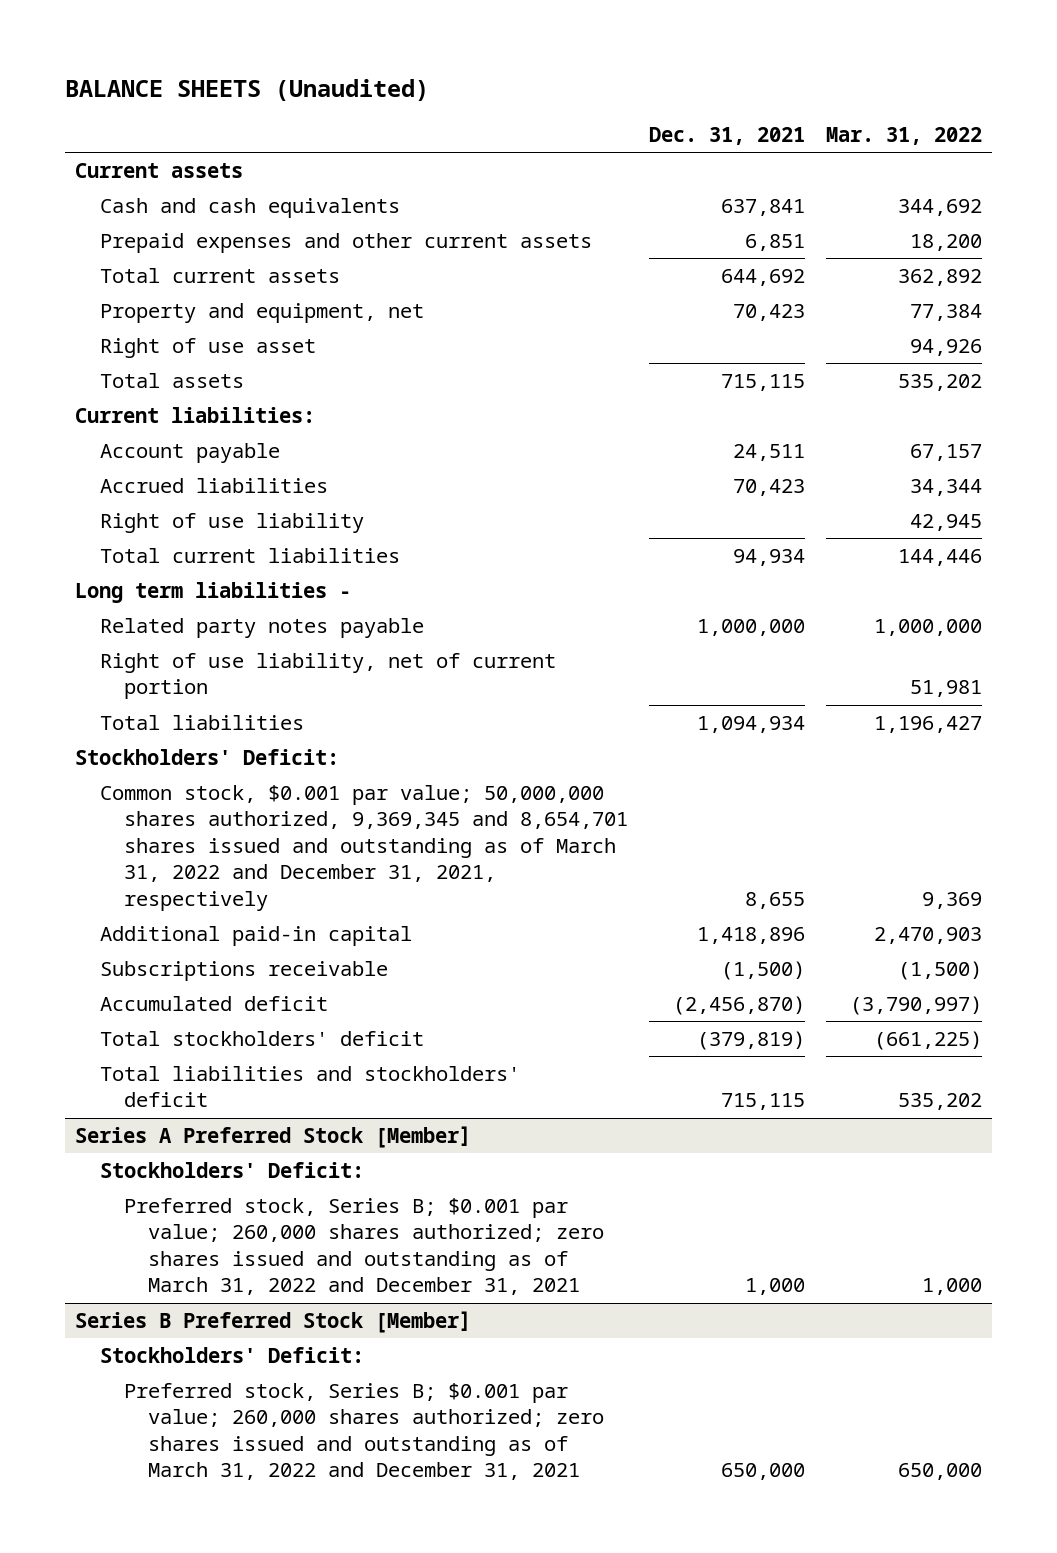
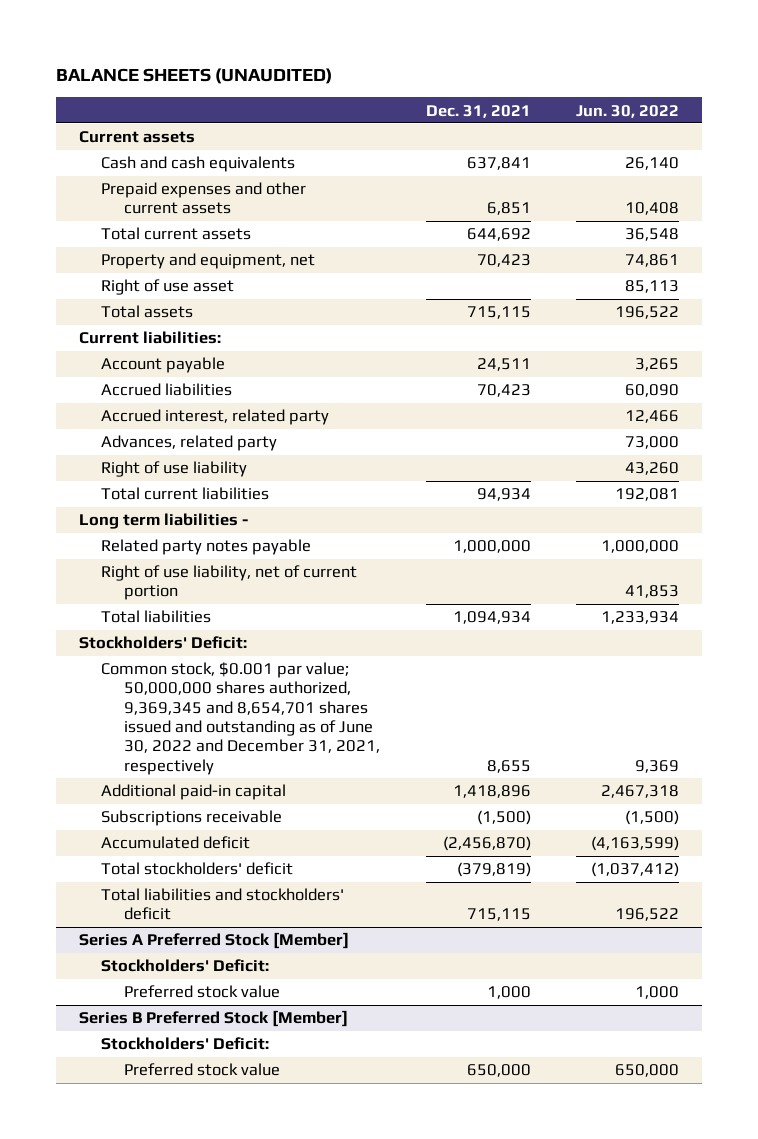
- BALANCE SHEETS (Unaudited)
+ BALANCE SHEETS (UNAUDITED)
- | Dec. 31, 2021 | Mar. 31, 2022
+ | Dec. 31, 2021 | Jun. 30, 2022
+ Accrued interest, related party | | 12,466
+ Advances, related party | | 73,000
- Common stock, $0.001 par value; 50,000,000 shares authorized, 9,369,345 and 8,654,701 shares issued and outstanding as of March 31, 2022 and December 31, 2021, respectively | 8,655 | 9,369
+ Common stock, $0.001 par value; 50,000,000 shares authorized, 9,369,345 and 8,654,701 shares issued and outstanding as of June 30, 2022 and December 31, 2021, respectively | 8,655 | 9,369
@ Series A Preferred Stock [Member]
- Preferred stock, Series B; $0.001 par value; 260,000 shares authorized; zero shares issued and outstanding as of March 31, 2022 and December 31, 2021 | 1,000 | 1,000
+ Preferred stock value | 1,000 | 1,000
@ Series B Preferred Stock [Member]
- Preferred stock, Series B; $0.001 par value; 260,000 shares authorized; zero shares issued and outstanding as of March 31, 2022 and December 31, 2021 | 650,000 | 650,000
+ Preferred stock value | 650,000 | 650,000

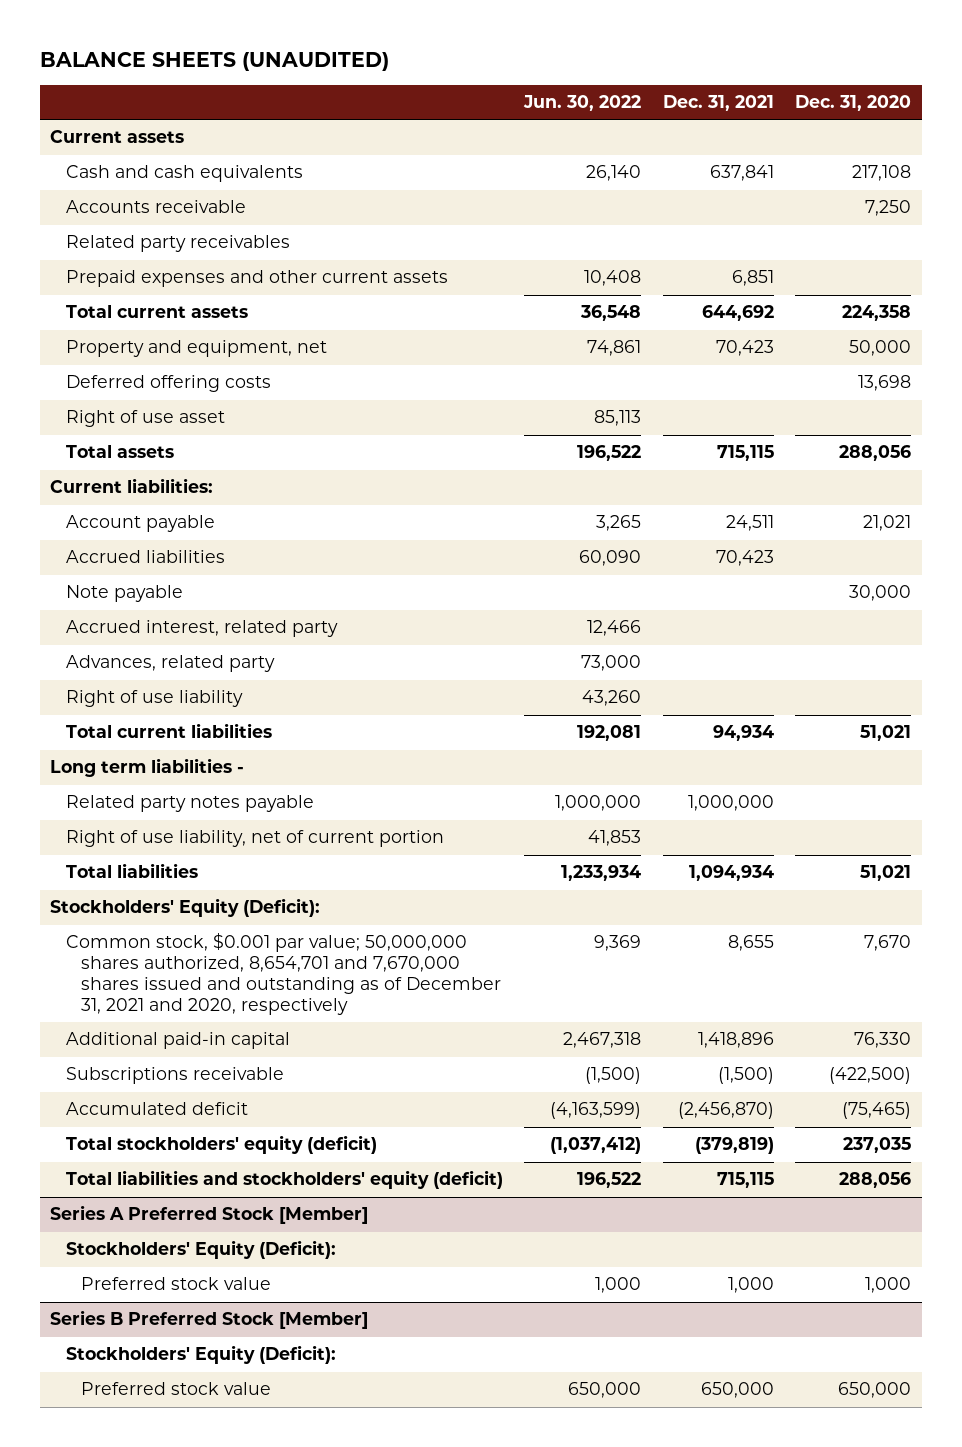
- | Dec. 31, 2021 | Jun. 30, 2022
+ | Jun. 30, 2022 | Dec. 31, 2021 | Dec. 31, 2020
+ Accounts receivable | | | 7,250
+ Related party receivables
+ Deferred offering costs | | | 13,698
+ Note payable | | | 30,000
- Stockholders' Deficit:
- Common stock, $0.001 par value; 50,000,000 shares authorized, 9,369,345 and 8,654,701 shares issued and outstanding as of June 30, 2022 and December 31, 2021, respectively | 8,655 | 9,369
+ Stockholders' Equity (Deficit):
+ Common stock, $0.001 par value; 50,000,000 shares authorized, 8,654,701 and 7,670,000 shares issued and outstanding as of December 31, 2021 and 2020, respectively | 9,369 | 8,655 | 7,670
- Total stockholders' deficit | (379,819) | (1,037,412)
- Total liabilities and stockholders' deficit | 715,115 | 196,522
+ Total stockholders' equity (deficit) | (1,037,412) | (379,819) | 237,035
+ Total liabilities and stockholders' equity (deficit) | 196,522 | 715,115 | 288,056
@ Series A Preferred Stock [Member]
- Stockholders' Deficit:
+ Stockholders' Equity (Deficit):
@ Series B Preferred Stock [Member]
- Stockholders' Deficit:
+ Stockholders' Equity (Deficit):

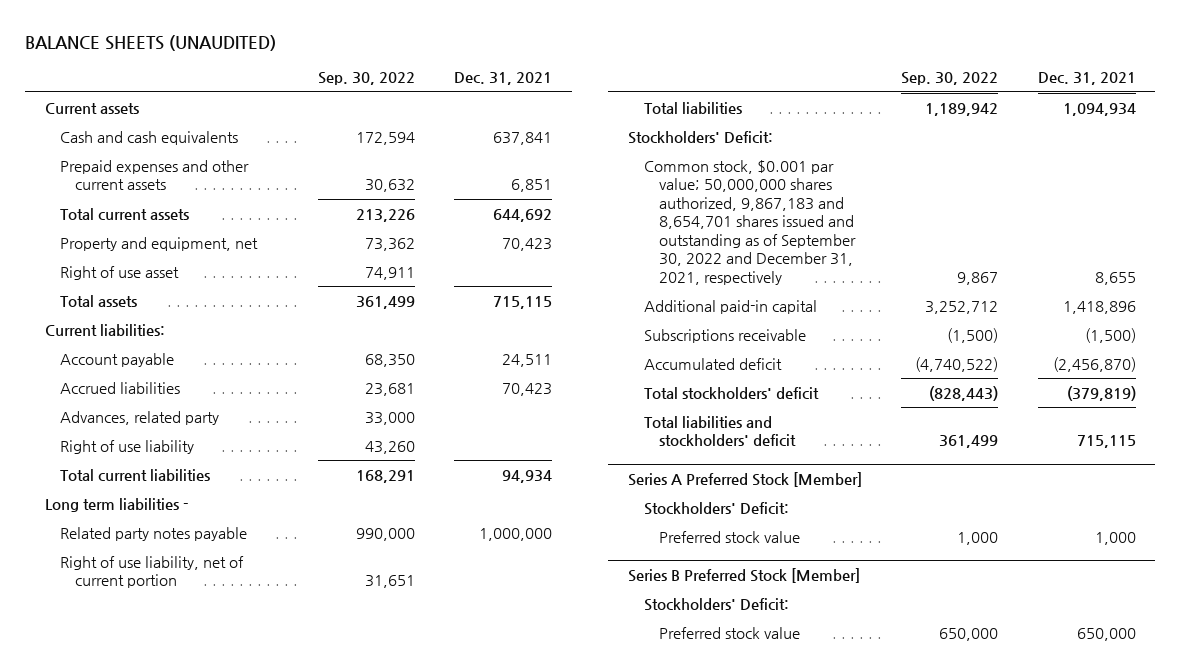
- | Jun. 30, 2022 | Dec. 31, 2021 | Dec. 31, 2020
+ | Sep. 30, 2022 | Dec. 31, 2021
- Accounts receivable | | | 7,250
- Related party receivables
- Deferred offering costs | | | 13,698
- Note payable | | | 30,000
- Accrued interest, related party | 12,466 | |
- Stockholders' Equity (Deficit):
- Common stock, $0.001 par value; 50,000,000 shares authorized, 8,654,701 and 7,670,000 shares issued and outstanding as of December 31, 2021 and 2020, respectively | 9,369 | 8,655 | 7,670
+ Stockholders' Deficit:
+ Common stock, $0.001 par value; 50,000,000 shares authorized, 9,867,183 and 8,654,701 shares issued and outstanding as of September 30, 2022 and December 31, 2021, respectively | 9,867 | 8,655
- Total stockholders' equity (deficit) | (1,037,412) | (379,819) | 237,035
- Total liabilities and stockholders' equity (deficit) | 196,522 | 715,115 | 288,056
+ Total stockholders' deficit | (828,443) | (379,819)
+ Total liabilities and stockholders' deficit | 361,499 | 715,115
@ Series A Preferred Stock [Member]
- Stockholders' Equity (Deficit):
+ Stockholders' Deficit:
@ Series B Preferred Stock [Member]
- Stockholders' Equity (Deficit):
+ Stockholders' Deficit:

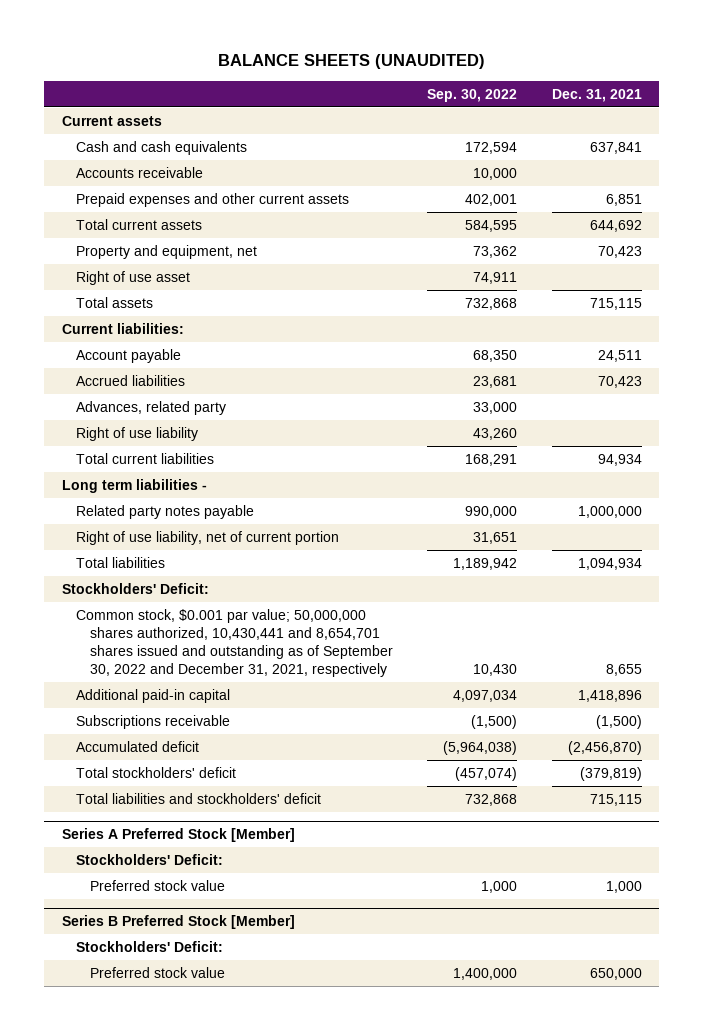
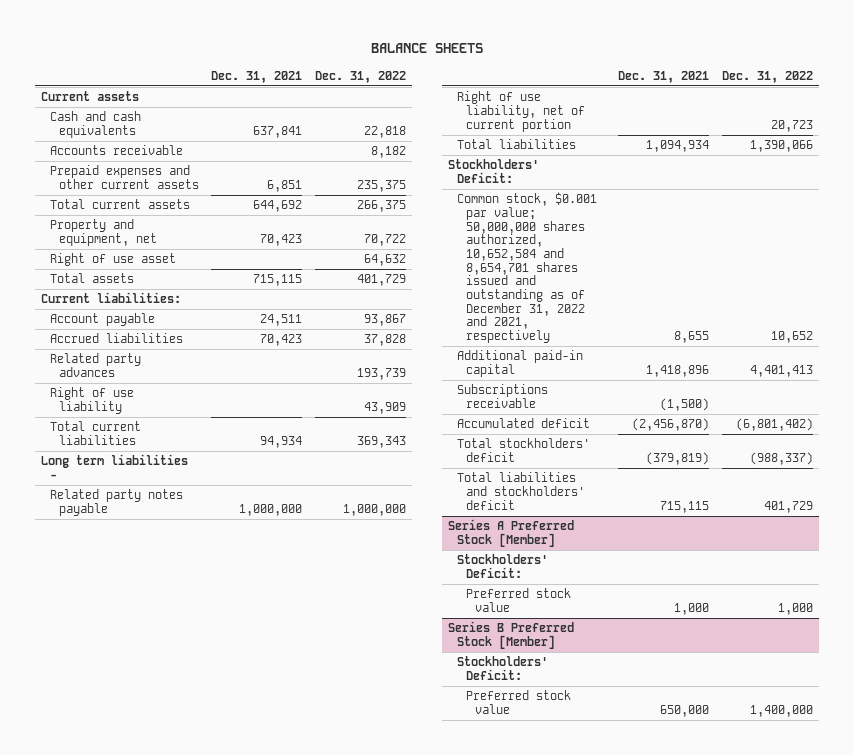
- BALANCE SHEETS (UNAUDITED)
+ BALANCE SHEETS
- | Sep. 30, 2022 | Dec. 31, 2021
+ | Dec. 31, 2021 | Dec. 31, 2022
- Advances, related party | 33,000 |
+ Related party advances | | 193,739
- Common stock, $0.001 par value; 50,000,000 shares authorized, 10,430,441 and 8,654,701 shares issued and outstanding as of September 30, 2022 and December 31, 2021, respectively | 10,430 | 8,655
+ Common stock, $0.001 par value; 50,000,000 shares authorized, 10,652,584 and 8,654,701 shares issued and outstanding as of December 31, 2022 and 2021, respectively | 8,655 | 10,652

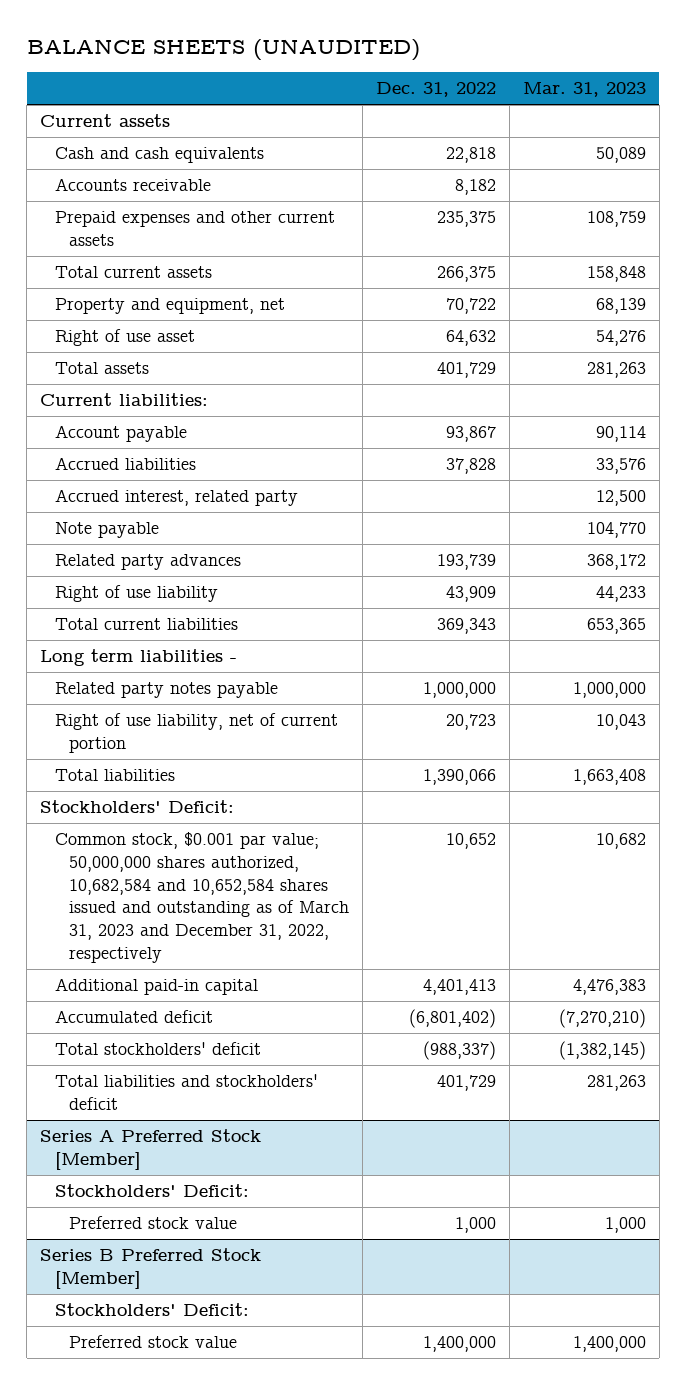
- BALANCE SHEETS
+ BALANCE SHEETS (UNAUDITED)
- | Dec. 31, 2021 | Dec. 31, 2022
+ | Dec. 31, 2022 | Mar. 31, 2023
+ Accrued interest, related party | | 12,500
+ Note payable | | 104,770
- Common stock, $0.001 par value; 50,000,000 shares authorized, 10,652,584 and 8,654,701 shares issued and outstanding as of December 31, 2022 and 2021, respectively | 8,655 | 10,652
+ Common stock, $0.001 par value; 50,000,000 shares authorized, 10,682,584 and 10,652,584 shares issued and outstanding as of March 31, 2023 and December 31, 2022, respectively | 10,652 | 10,682
- Subscriptions receivable | (1,500) |

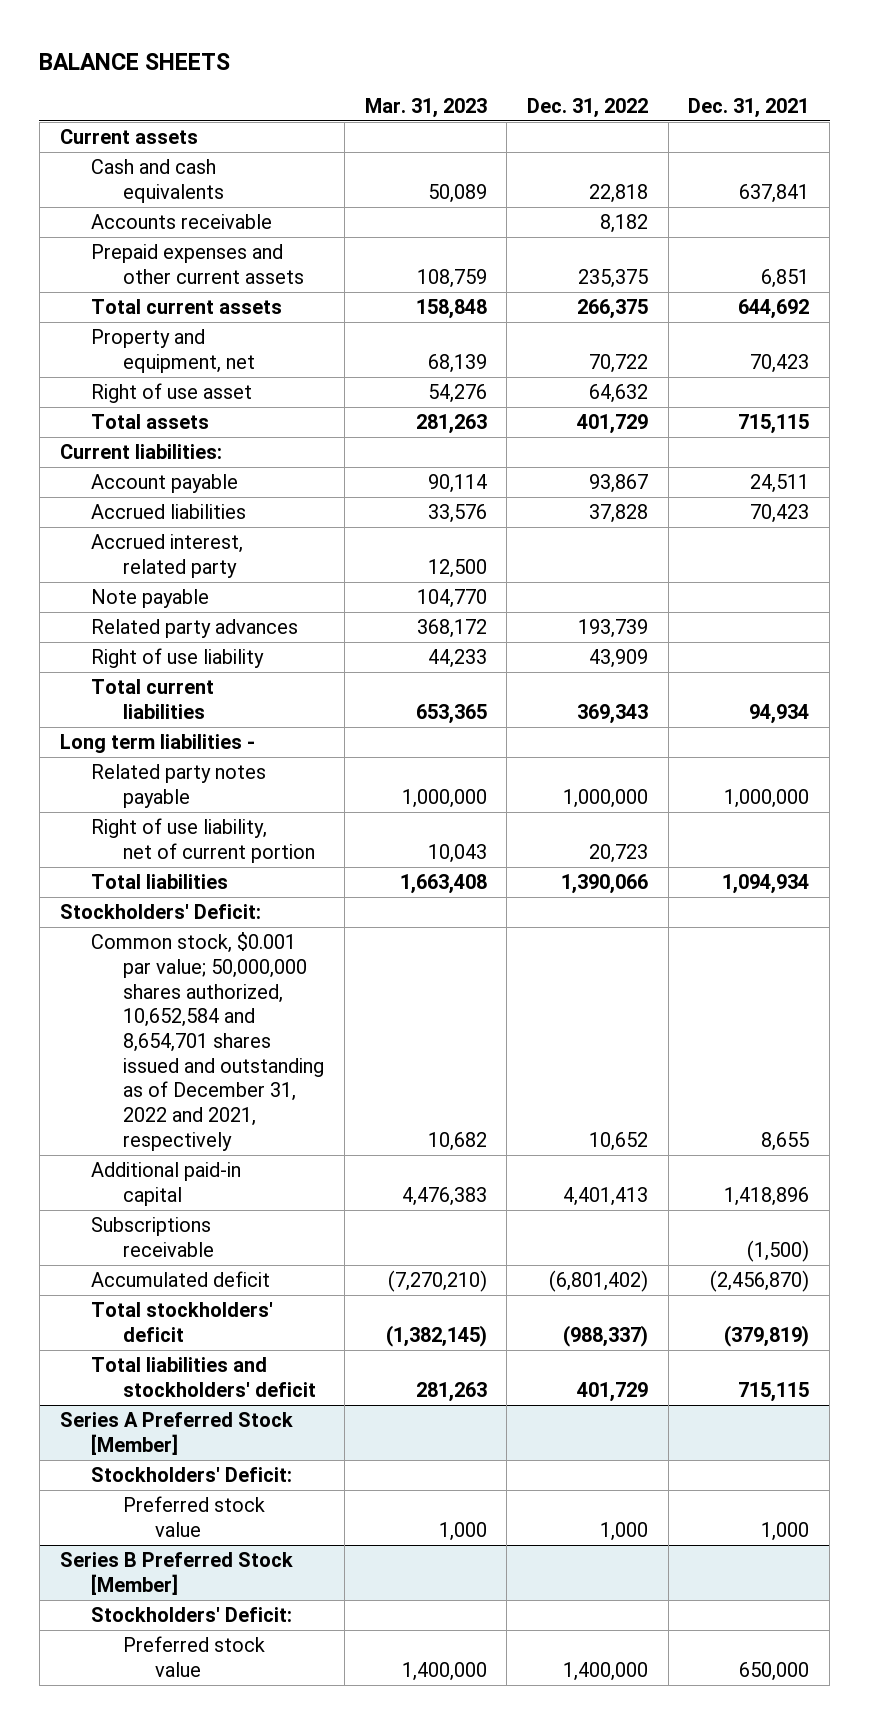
- BALANCE SHEETS (UNAUDITED)
+ BALANCE SHEETS
- | Dec. 31, 2022 | Mar. 31, 2023
+ | Mar. 31, 2023 | Dec. 31, 2022 | Dec. 31, 2021
- Common stock, $0.001 par value; 50,000,000 shares authorized, 10,682,584 and 10,652,584 shares issued and outstanding as of March 31, 2023 and December 31, 2022, respectively | 10,652 | 10,682
+ Common stock, $0.001 par value; 50,000,000 shares authorized, 10,652,584 and 8,654,701 shares issued and outstanding as of December 31, 2022 and 2021, respectively | 10,682 | 10,652 | 8,655
+ Subscriptions receivable | | | (1,500)

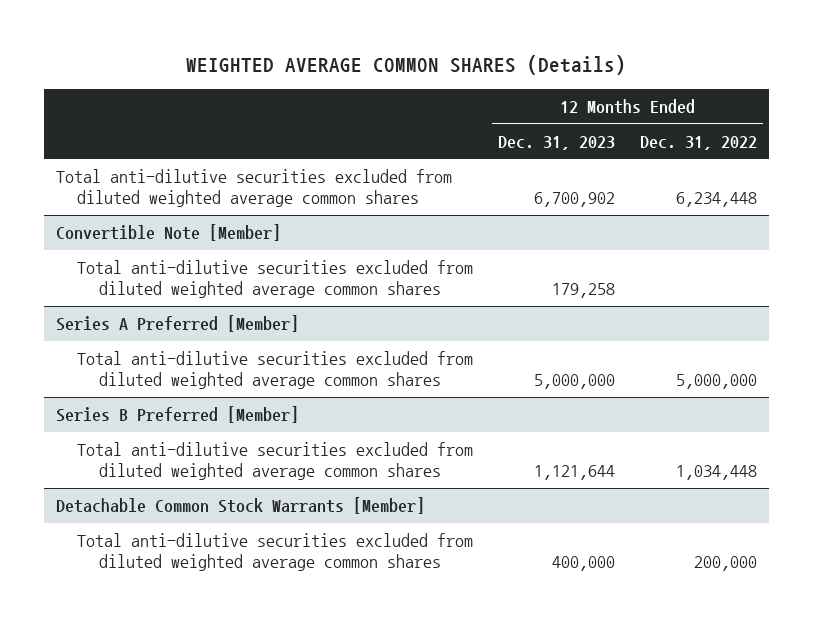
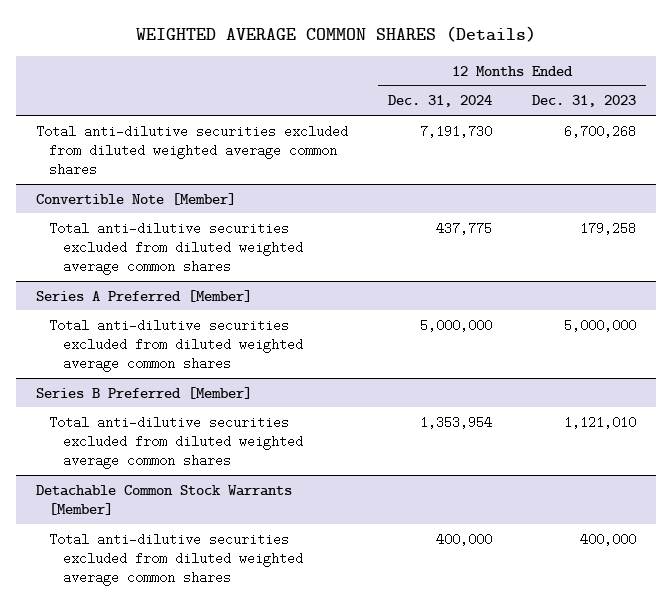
- | 12 Months Ended Dec. 31, 2023 | 12 Months Ended Dec. 31, 2022
+ | 12 Months Ended Dec. 31, 2024 | 12 Months Ended Dec. 31, 2023
- Total anti-dilutive securities excluded from diluted weighted average common shares | 6,700,902 | 6,234,448
+ Total anti-dilutive securities excluded from diluted weighted average common shares | 7,191,730 | 6,700,268
@ Series B Preferred [Member]
- Total anti-dilutive securities excluded from diluted weighted average common shares | 1,121,644 | 1,034,448
+ Total anti-dilutive securities excluded from diluted weighted average common shares | 1,353,954 | 1,121,010

